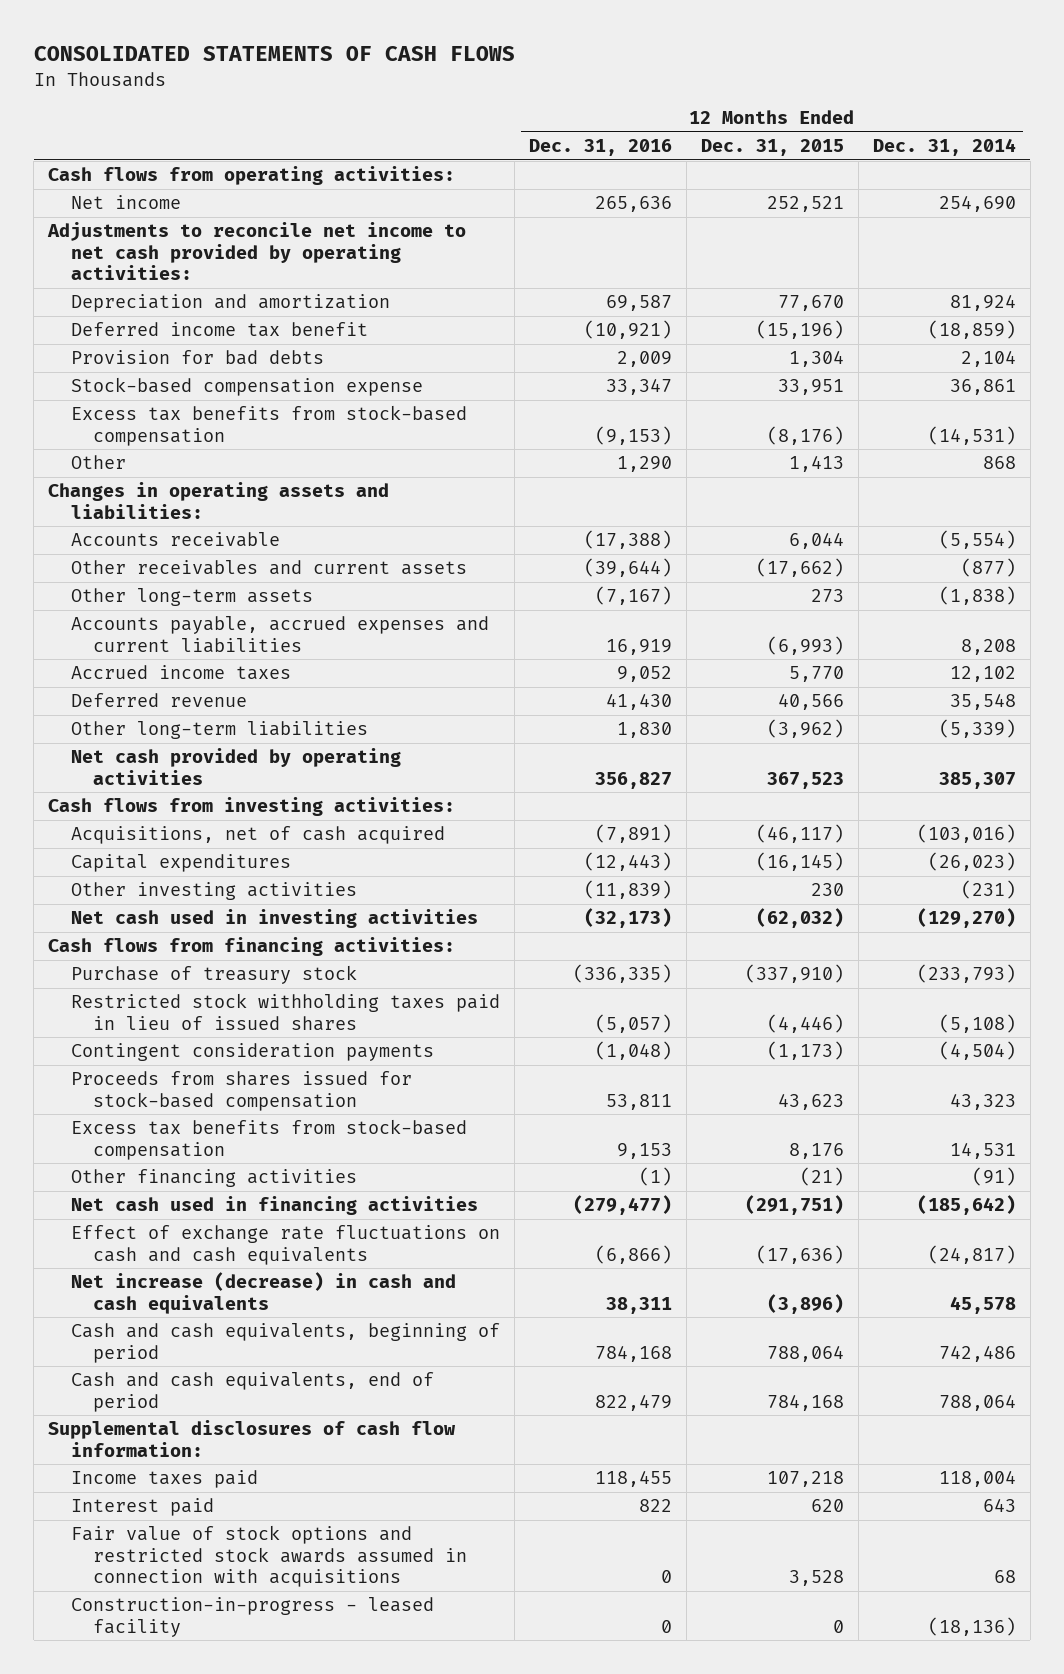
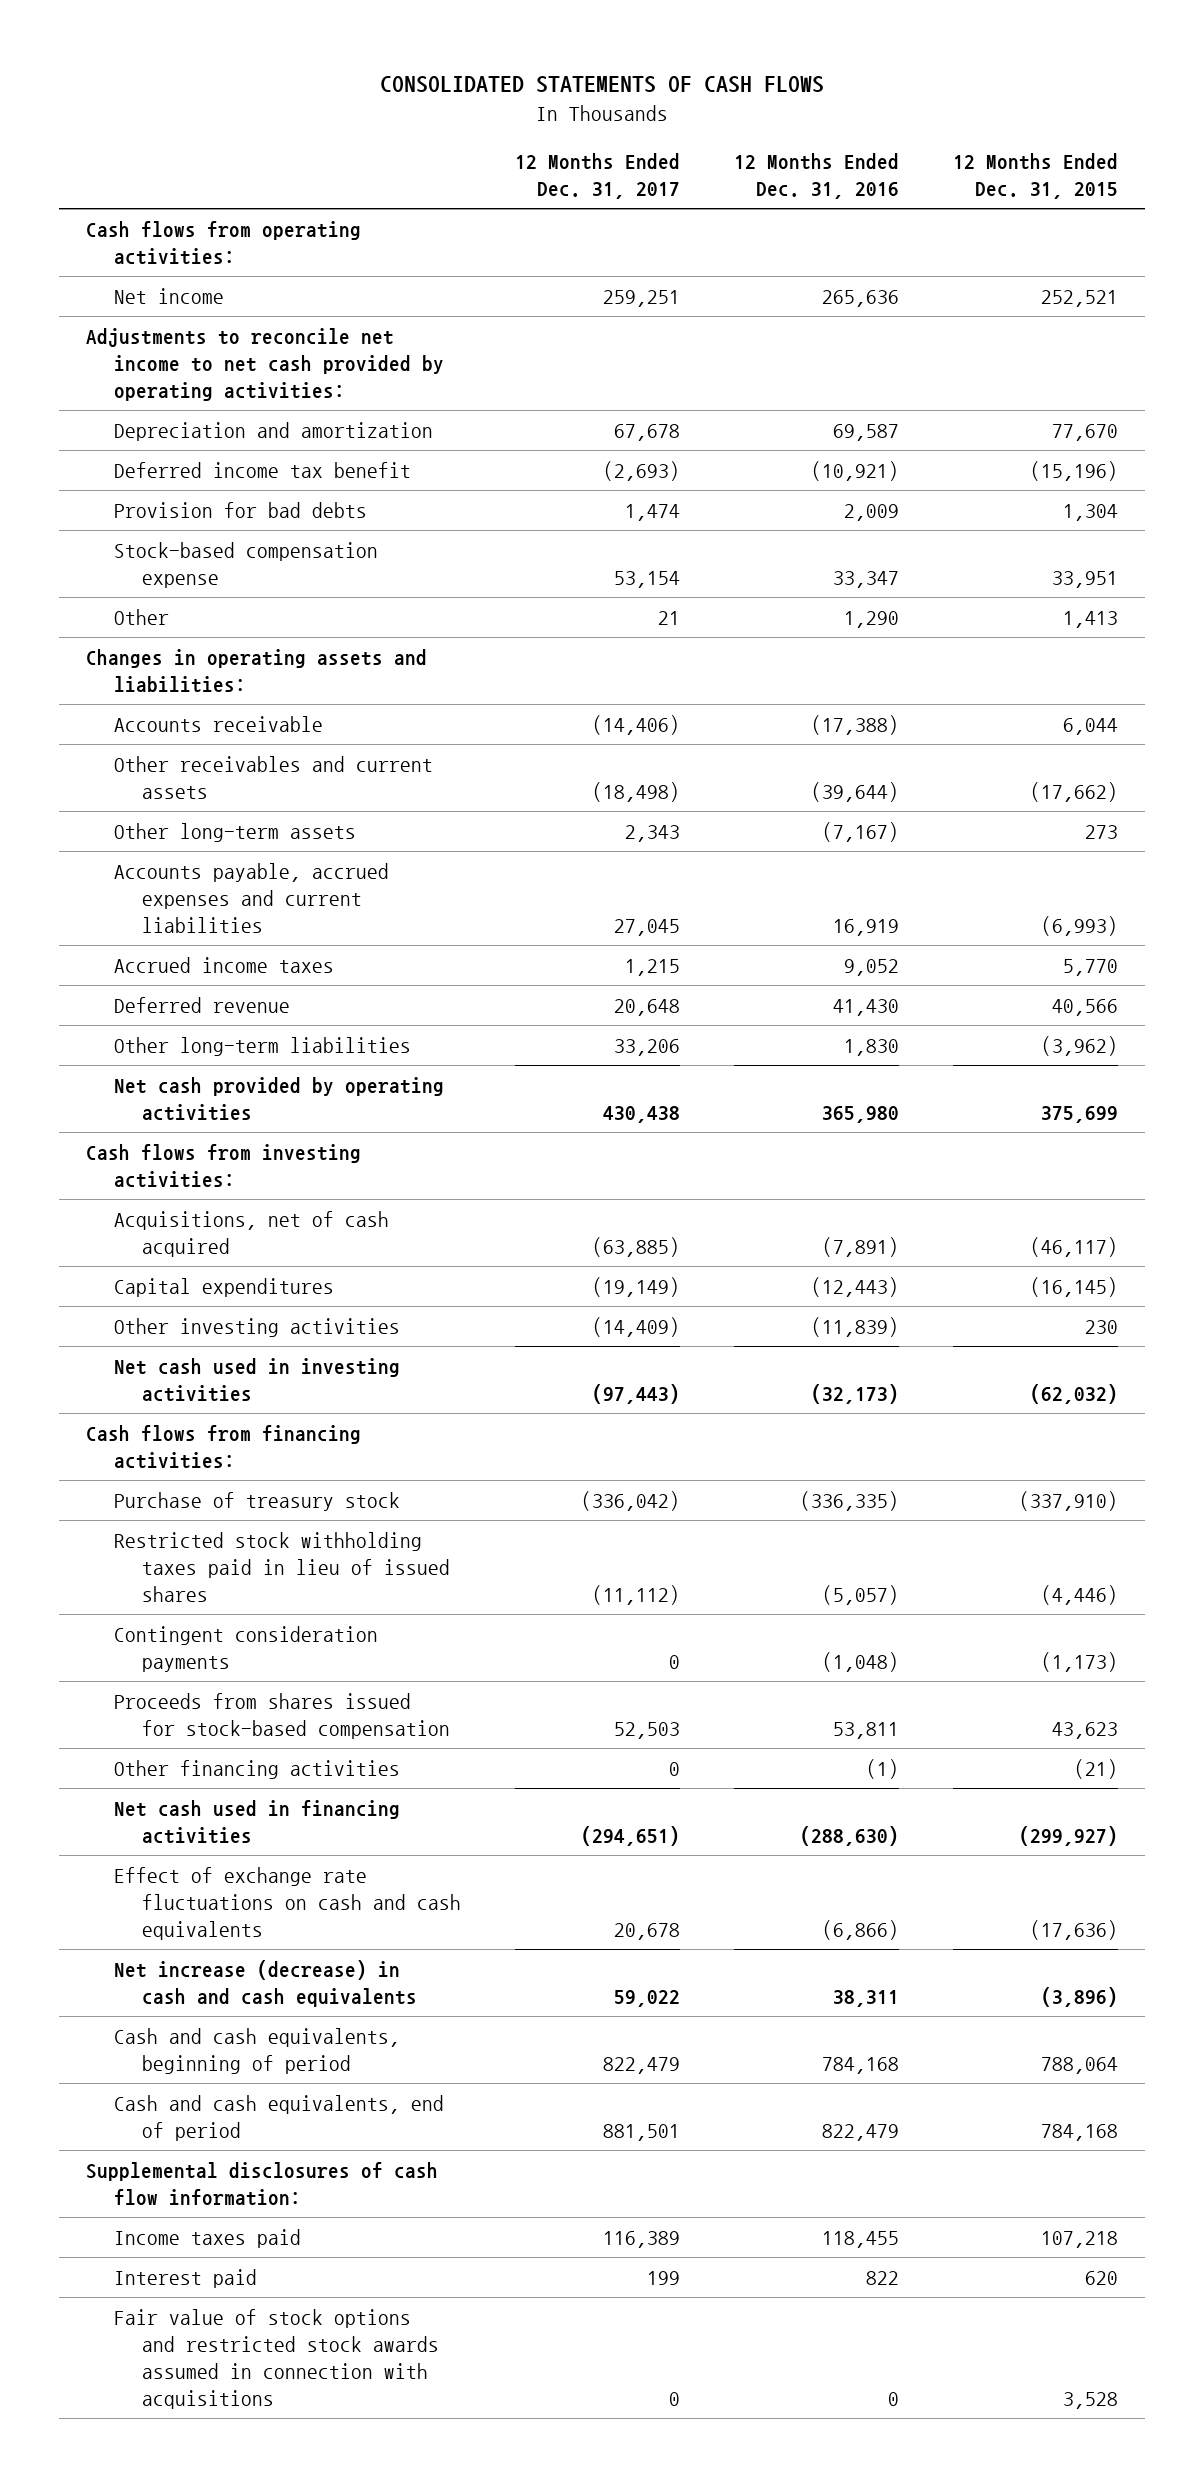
- | 12 Months Ended Dec. 31, 2016 | 12 Months Ended Dec. 31, 2015 | 12 Months Ended Dec. 31, 2014
+ | 12 Months Ended Dec. 31, 2017 | 12 Months Ended Dec. 31, 2016 | 12 Months Ended Dec. 31, 2015
- Excess tax benefits from stock-based compensation | (9,153) | (8,176) | (14,531)
- Net cash provided by operating activities | 356,827 | 367,523 | 385,307
+ Net cash provided by operating activities | 430,438 | 365,980 | 375,699
- Excess tax benefits from stock-based compensation | 9,153 | 8,176 | 14,531
- Net cash used in financing activities | (279,477) | (291,751) | (185,642)
+ Net cash used in financing activities | (294,651) | (288,630) | (299,927)
- Construction-in-progress - leased facility | 0 | 0 | (18,136)

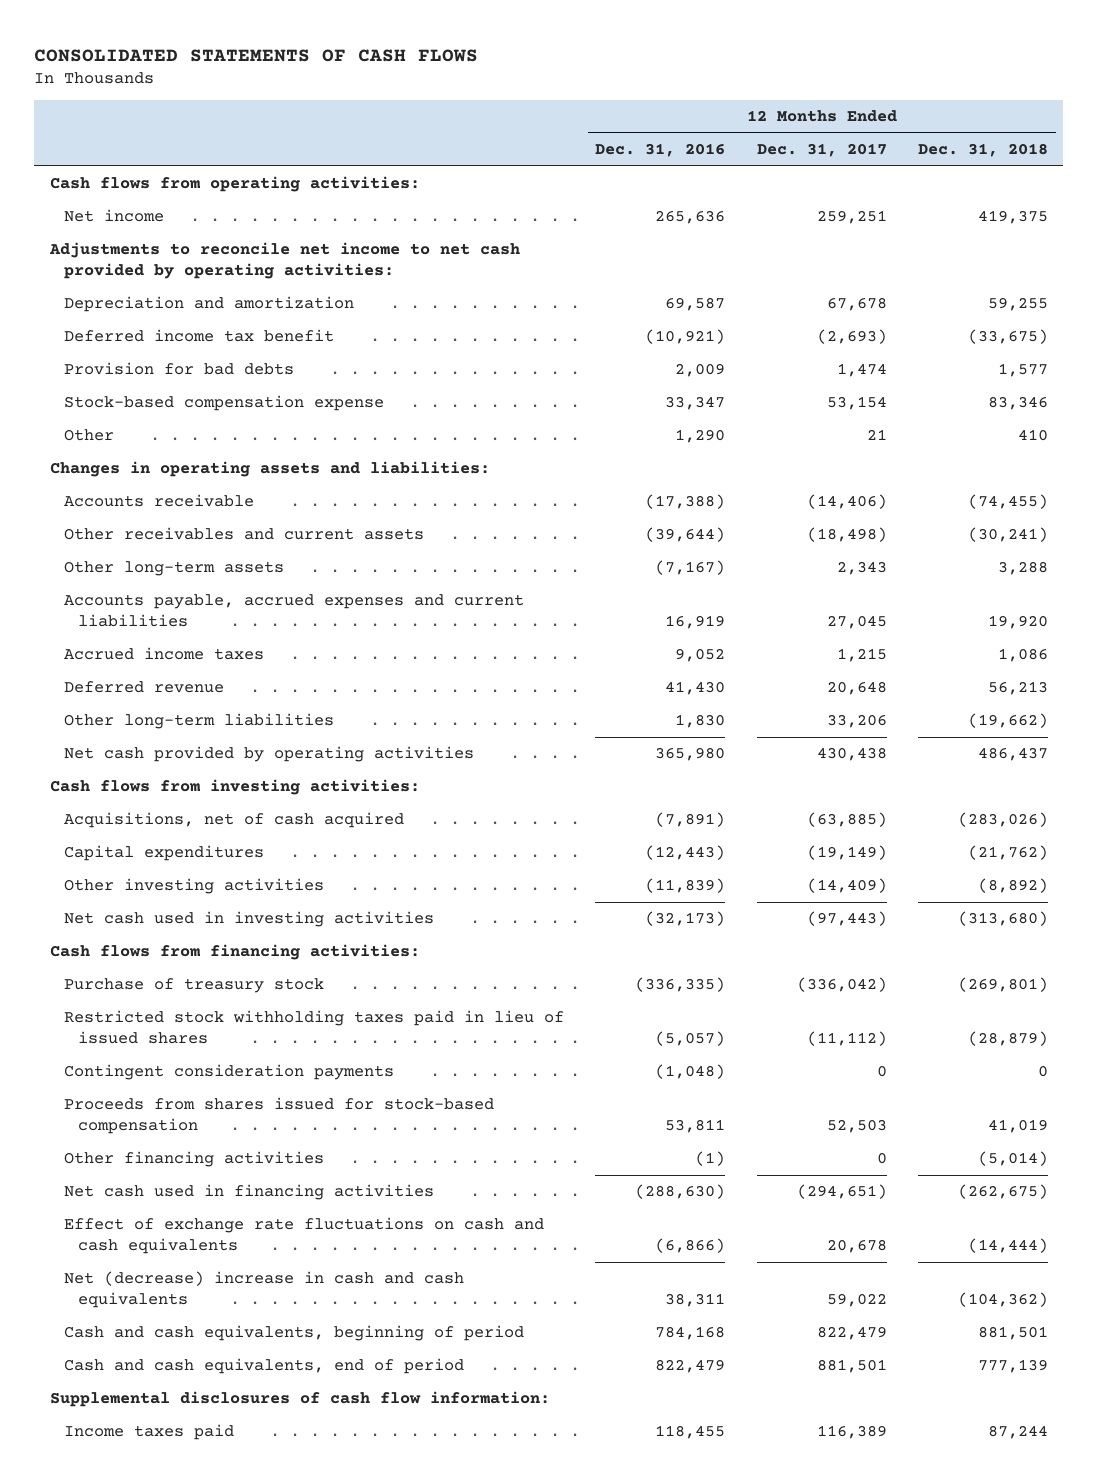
- | 12 Months Ended Dec. 31, 2017 | 12 Months Ended Dec. 31, 2016 | 12 Months Ended Dec. 31, 2015
+ | 12 Months Ended Dec. 31, 2016 | 12 Months Ended Dec. 31, 2017 | 12 Months Ended Dec. 31, 2018
- Net increase (decrease) in cash and cash equivalents | 59,022 | 38,311 | (3,896)
+ Net (decrease) increase in cash and cash equivalents | 38,311 | 59,022 | (104,362)
- Interest paid | 199 | 822 | 620
- Fair value of stock options and restricted stock awards assumed in connection with acquisitions | 0 | 0 | 3,528

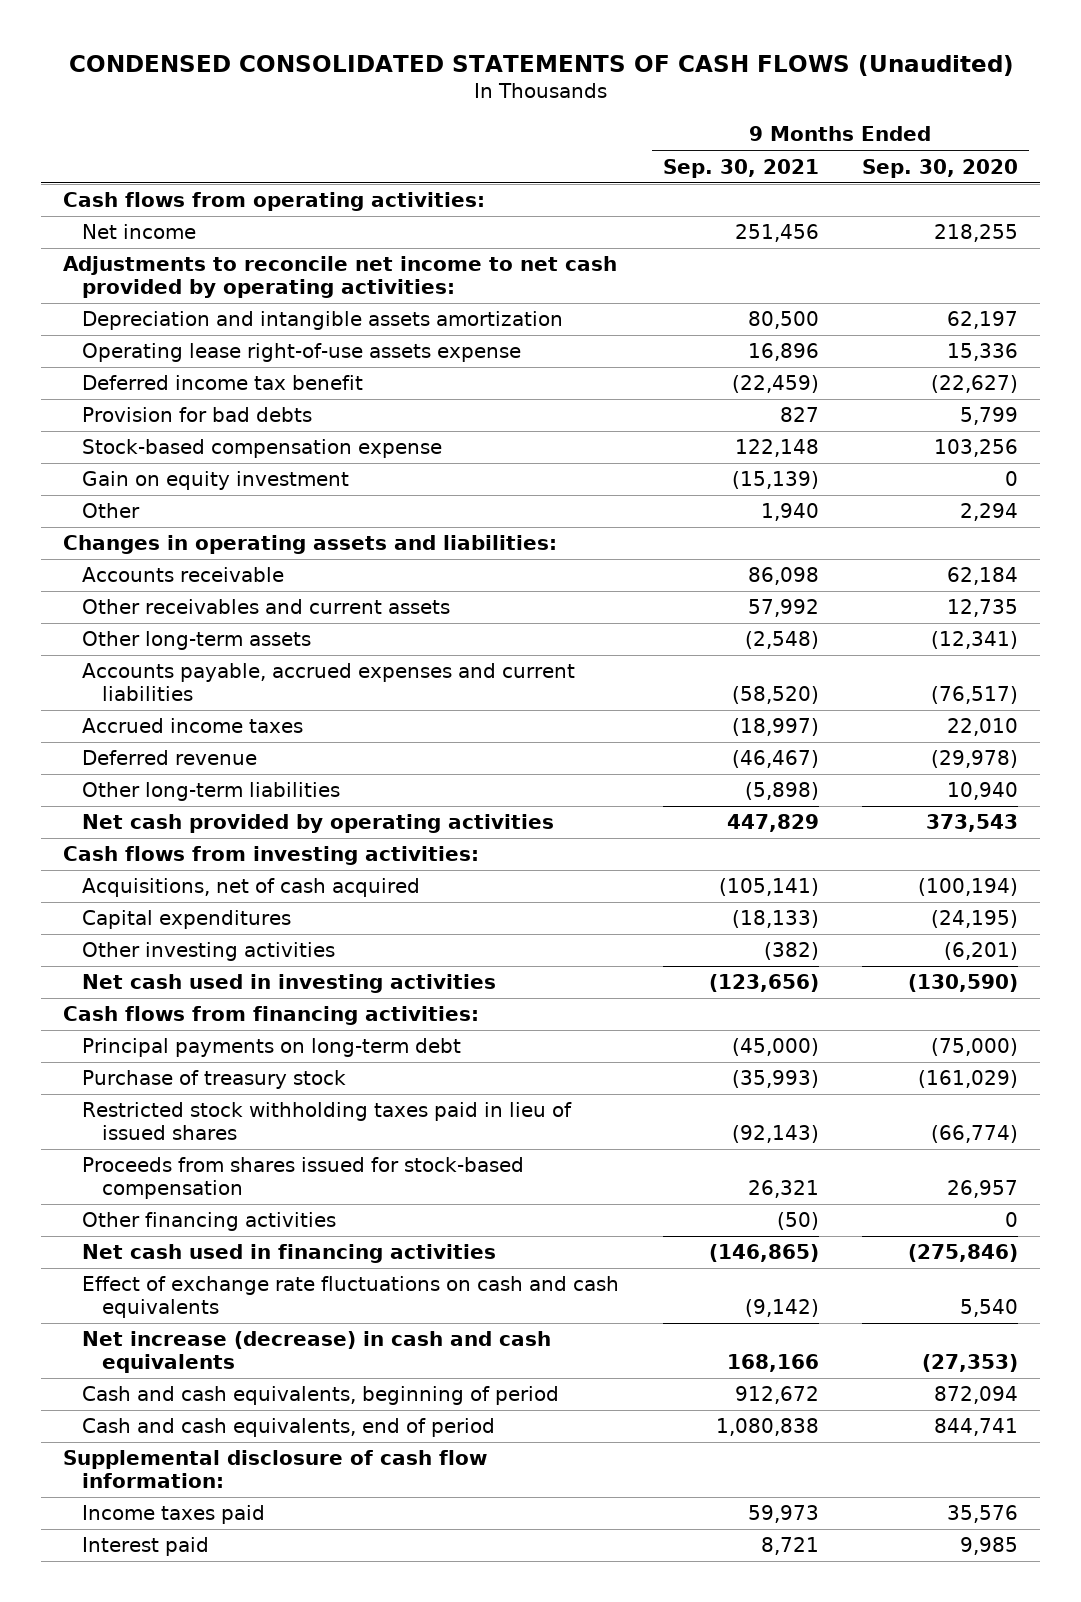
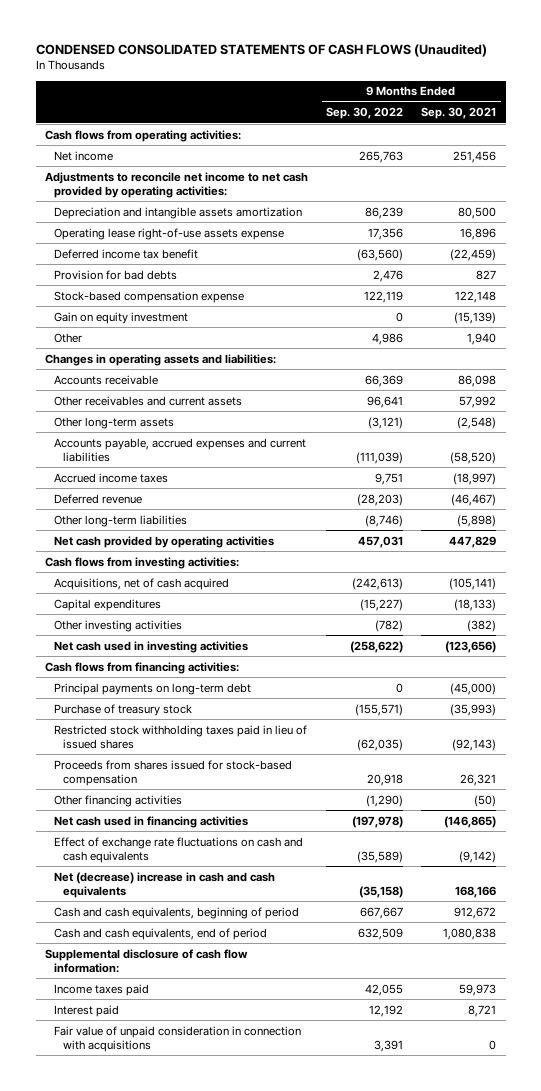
- | 9 Months Ended Sep. 30, 2021 | 9 Months Ended Sep. 30, 2020
+ | 9 Months Ended Sep. 30, 2022 | 9 Months Ended Sep. 30, 2021
- Net increase (decrease) in cash and cash equivalents | 168,166 | (27,353)
+ Net (decrease) increase in cash and cash equivalents | (35,158) | 168,166
+ Fair value of unpaid consideration in connection with acquisitions | 3,391 | 0

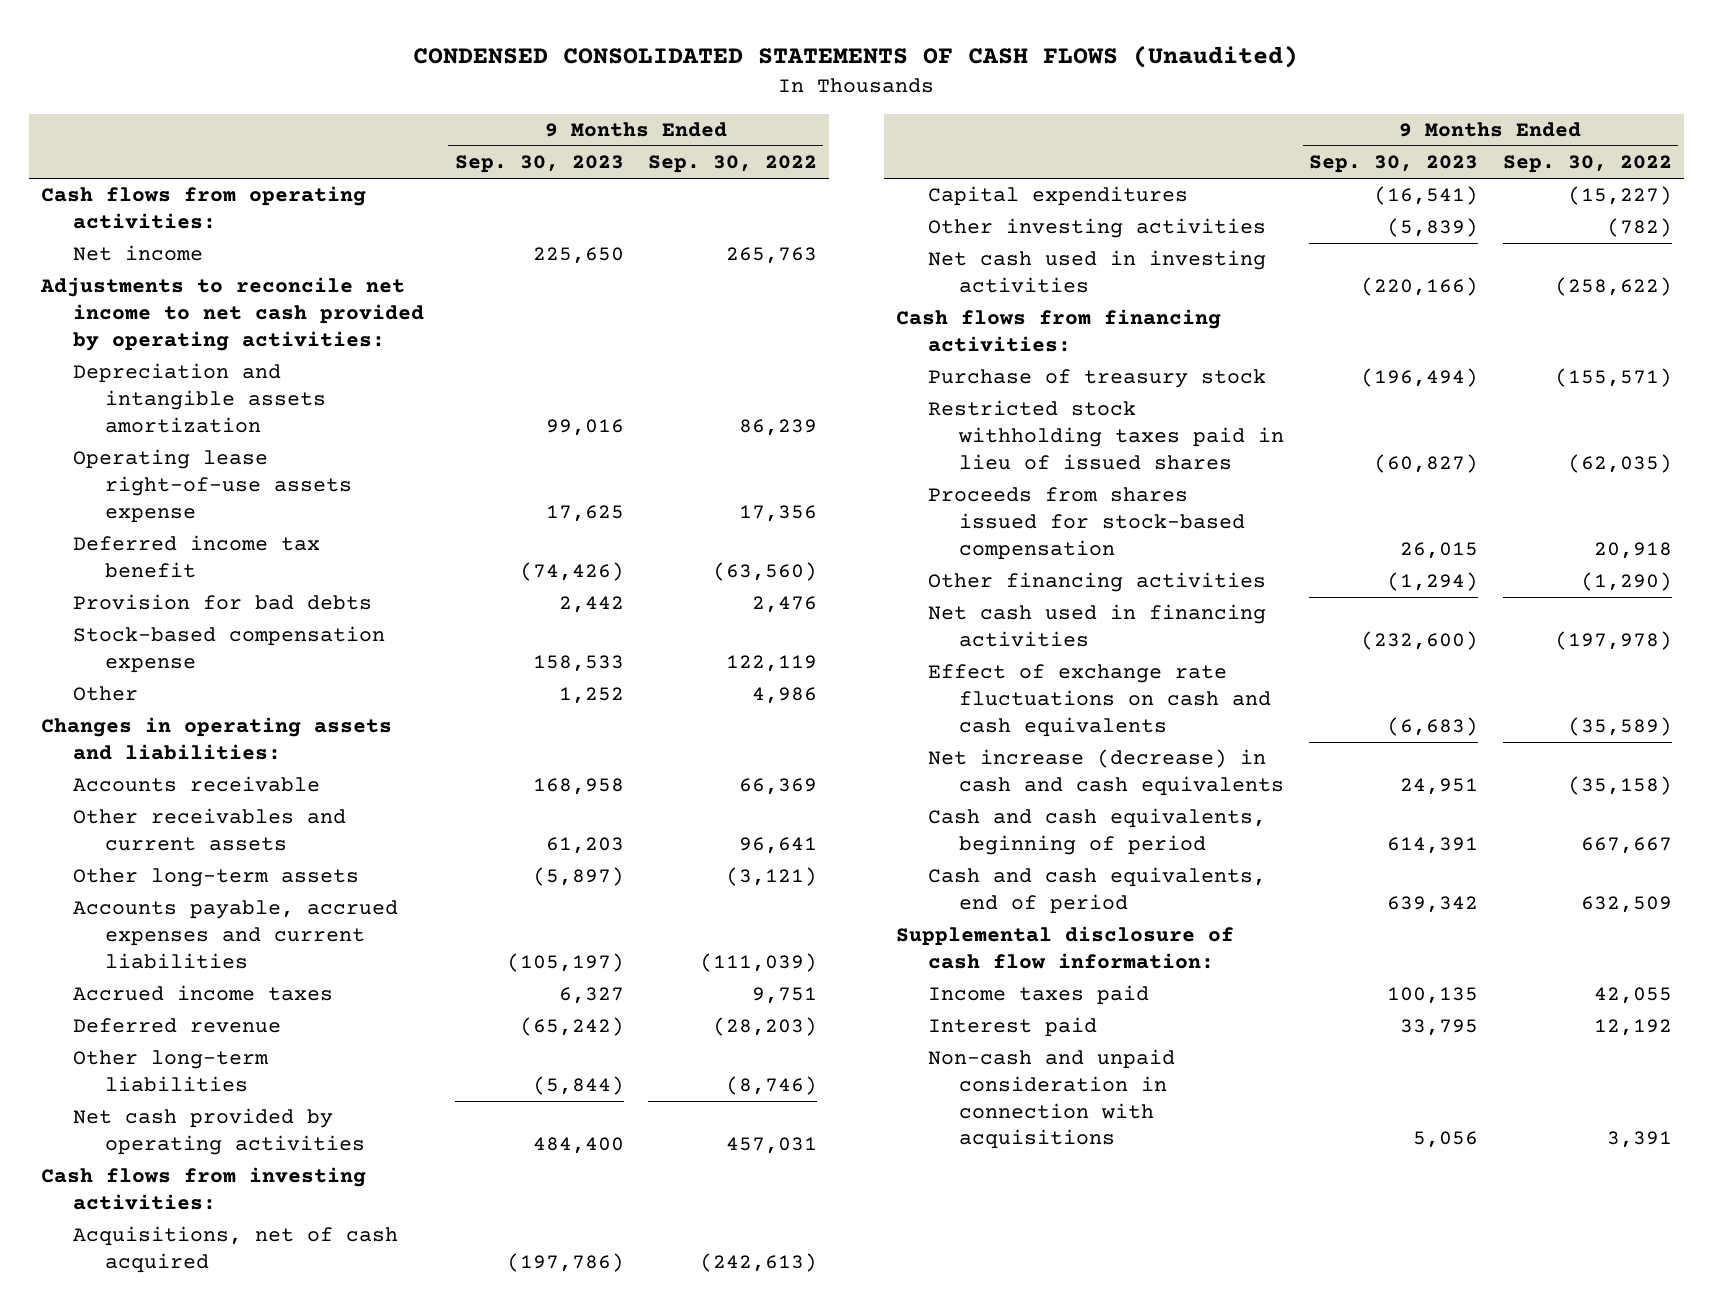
- | 9 Months Ended Sep. 30, 2022 | 9 Months Ended Sep. 30, 2021
+ | 9 Months Ended Sep. 30, 2023 | 9 Months Ended Sep. 30, 2022
- Gain on equity investment | 0 | (15,139)
- Principal payments on long-term debt | 0 | (45,000)
- Net (decrease) increase in cash and cash equivalents | (35,158) | 168,166
+ Net increase (decrease) in cash and cash equivalents | 24,951 | (35,158)
- Fair value of unpaid consideration in connection with acquisitions | 3,391 | 0
+ Non-cash and unpaid consideration in connection with acquisitions | 5,056 | 3,391

